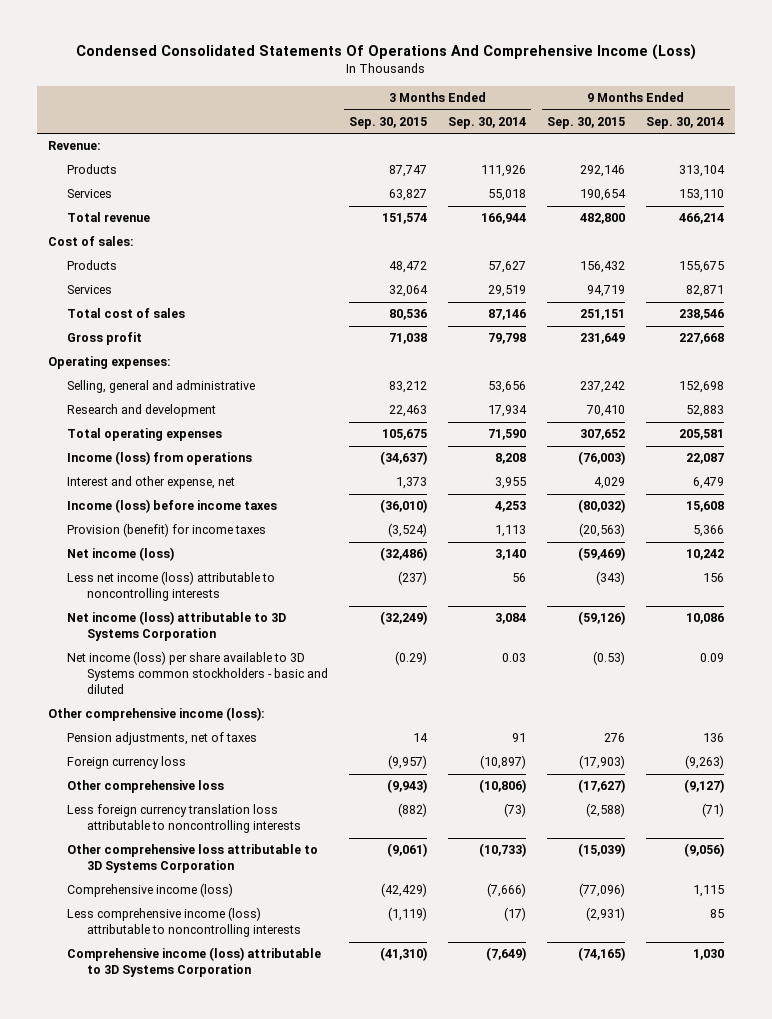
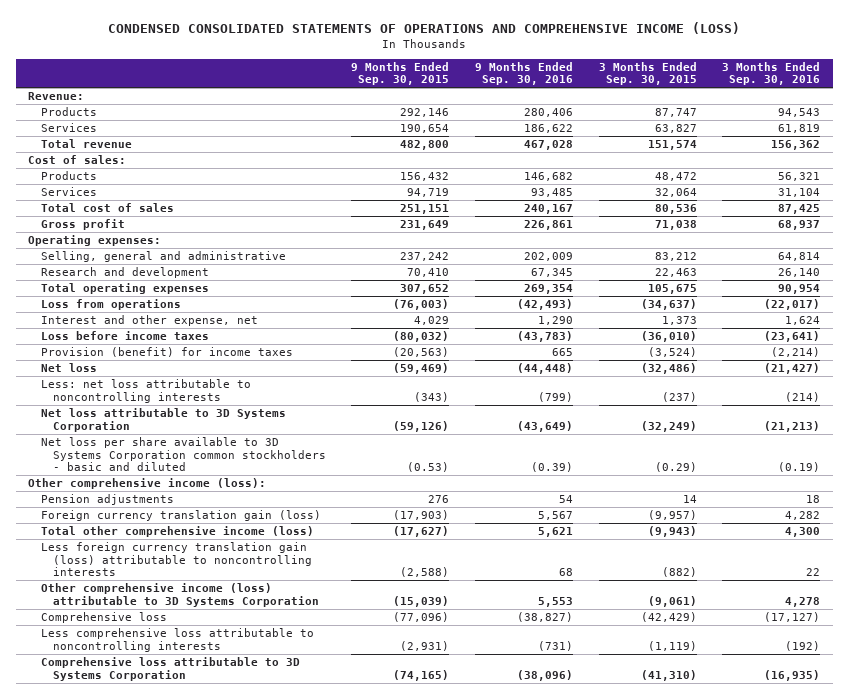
- Condensed Consolidated Statements Of Operations And Comprehensive Income (Loss)
+ CONDENSED CONSOLIDATED STATEMENTS OF OPERATIONS AND COMPREHENSIVE INCOME (LOSS)
- | 3 Months Ended Sep. 30, 2015 | 3 Months Ended Sep. 30, 2014 | 9 Months Ended Sep. 30, 2015 | 9 Months Ended Sep. 30, 2014
+ | 9 Months Ended Sep. 30, 2015 | 9 Months Ended Sep. 30, 2016 | 3 Months Ended Sep. 30, 2015 | 3 Months Ended Sep. 30, 2016
- Income (loss) from operations | (34,637) | 8,208 | (76,003) | 22,087
+ Loss from operations | (76,003) | (42,493) | (34,637) | (22,017)
- Income (loss) before income taxes | (36,010) | 4,253 | (80,032) | 15,608
+ Loss before income taxes | (80,032) | (43,783) | (36,010) | (23,641)
- Net income (loss) | (32,486) | 3,140 | (59,469) | 10,242
- Less net income (loss) attributable to noncontrolling interests | (237) | 56 | (343) | 156
- Net income (loss) attributable to 3D Systems Corporation | (32,249) | 3,084 | (59,126) | 10,086
- Net income (loss) per share available to 3D Systems common stockholders - basic and diluted | (0.29) | 0.03 | (0.53) | 0.09
+ Net loss | (59,469) | (44,448) | (32,486) | (21,427)
+ Less: net loss attributable to noncontrolling interests | (343) | (799) | (237) | (214)
+ Net loss attributable to 3D Systems Corporation | (59,126) | (43,649) | (32,249) | (21,213)
+ Net loss per share available to 3D Systems Corporation common stockholders - basic and diluted | (0.53) | (0.39) | (0.29) | (0.19)
- Pension adjustments, net of taxes | 14 | 91 | 276 | 136
- Foreign currency loss | (9,957) | (10,897) | (17,903) | (9,263)
- Other comprehensive loss | (9,943) | (10,806) | (17,627) | (9,127)
- Less foreign currency translation loss attributable to noncontrolling interests | (882) | (73) | (2,588) | (71)
- Other comprehensive loss attributable to 3D Systems Corporation | (9,061) | (10,733) | (15,039) | (9,056)
- Comprehensive income (loss) | (42,429) | (7,666) | (77,096) | 1,115
- Less comprehensive income (loss) attributable to noncontrolling interests | (1,119) | (17) | (2,931) | 85
- Comprehensive income (loss) attributable to 3D Systems Corporation | (41,310) | (7,649) | (74,165) | 1,030
+ Pension adjustments | 276 | 54 | 14 | 18
+ Foreign currency translation gain (loss) | (17,903) | 5,567 | (9,957) | 4,282
+ Total other comprehensive income (loss) | (17,627) | 5,621 | (9,943) | 4,300
+ Less foreign currency translation gain (loss) attributable to noncontrolling interests | (2,588) | 68 | (882) | 22
+ Other comprehensive income (loss) attributable to 3D Systems Corporation | (15,039) | 5,553 | (9,061) | 4,278
+ Comprehensive loss | (77,096) | (38,827) | (42,429) | (17,127)
+ Less comprehensive loss attributable to noncontrolling interests | (2,931) | (731) | (1,119) | (192)
+ Comprehensive loss attributable to 3D Systems Corporation | (74,165) | (38,096) | (41,310) | (16,935)

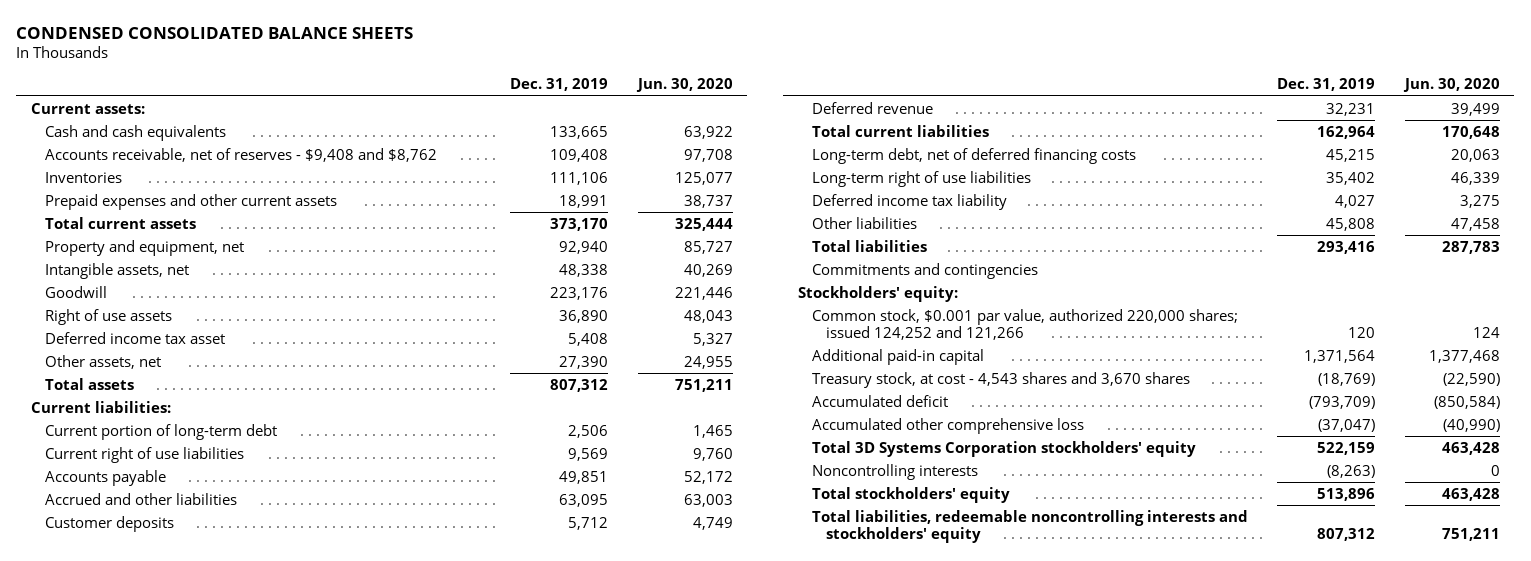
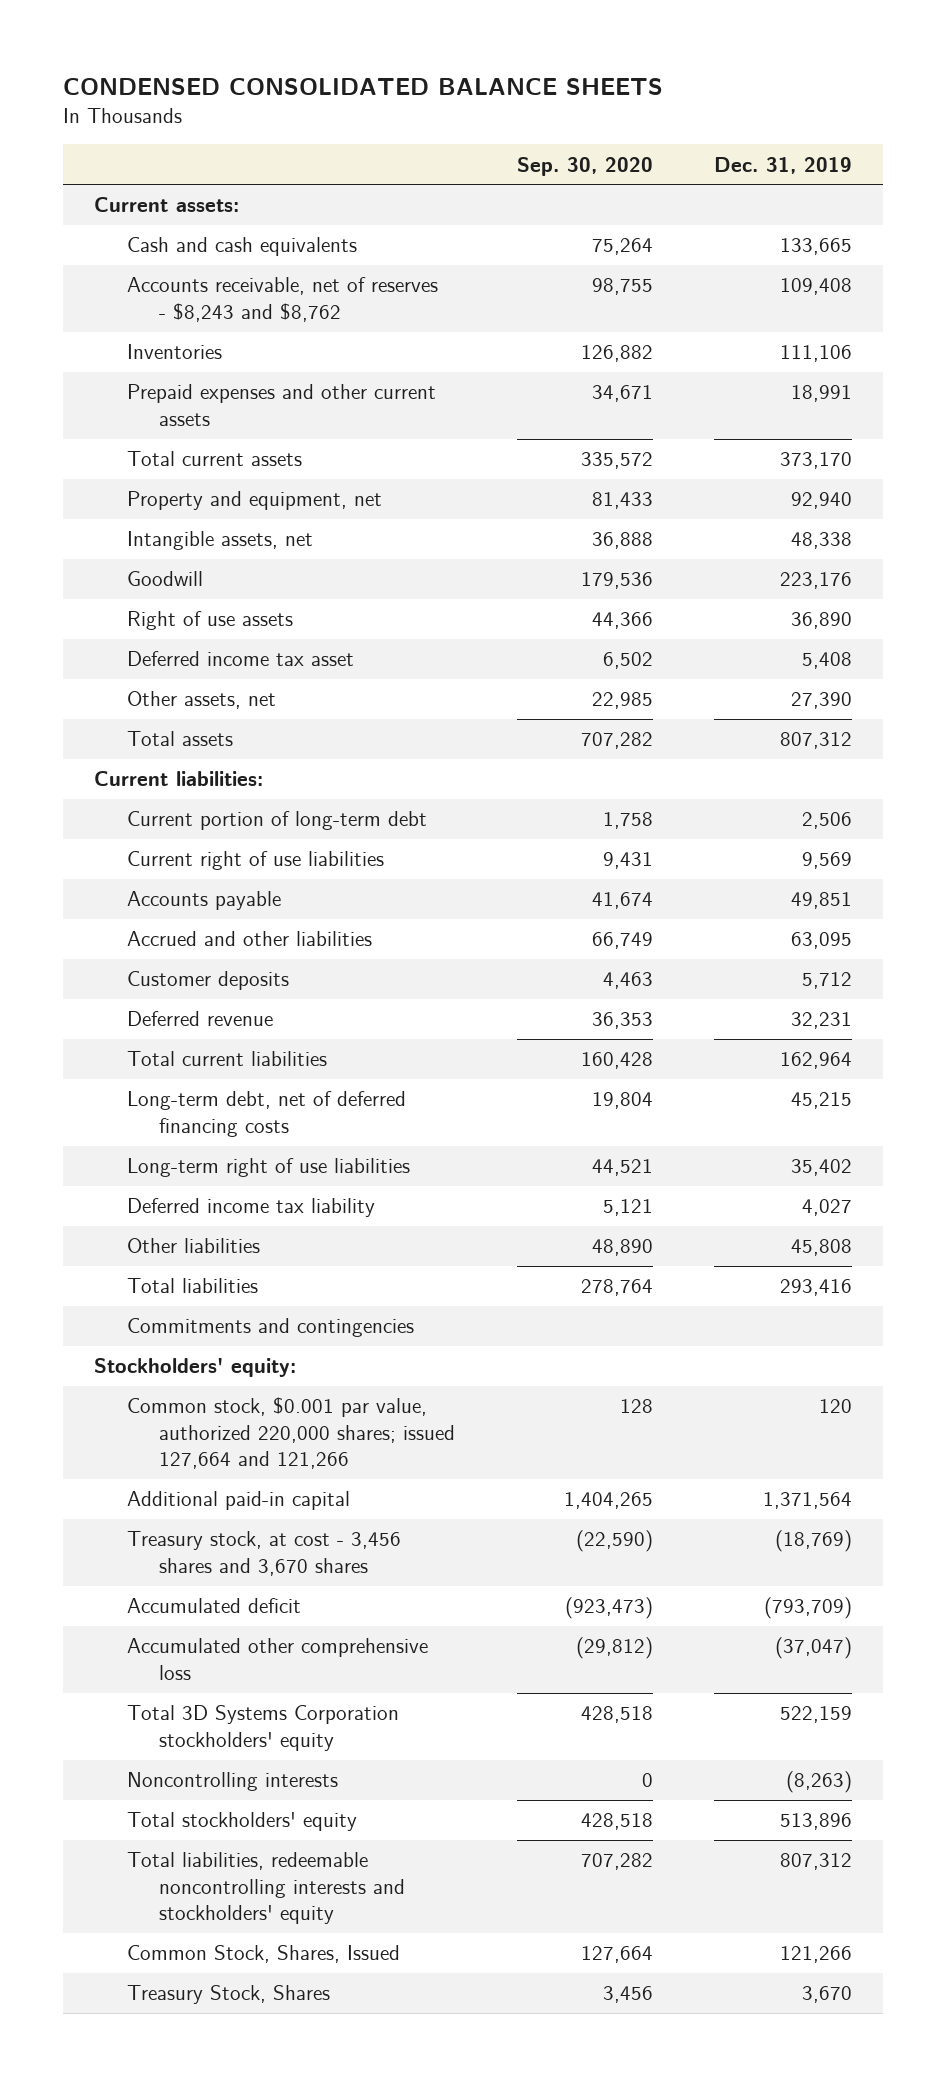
- | Dec. 31, 2019 | Jun. 30, 2020
+ | Sep. 30, 2020 | Dec. 31, 2019
- Accounts receivable, net of reserves - $9,408 and $8,762 | 109,408 | 97,708
+ Accounts receivable, net of reserves - $8,243 and $8,762 | 98,755 | 109,408
- Common stock, $0.001 par value, authorized 220,000 shares; issued 124,252 and 121,266 | 120 | 124
+ Common stock, $0.001 par value, authorized 220,000 shares; issued 127,664 and 121,266 | 128 | 120
- Treasury stock, at cost - 4,543 shares and 3,670 shares | (18,769) | (22,590)
+ Treasury stock, at cost - 3,456 shares and 3,670 shares | (22,590) | (18,769)
+ Common Stock, Shares, Issued | 127,664 | 121,266
+ Treasury Stock, Shares | 3,456 | 3,670

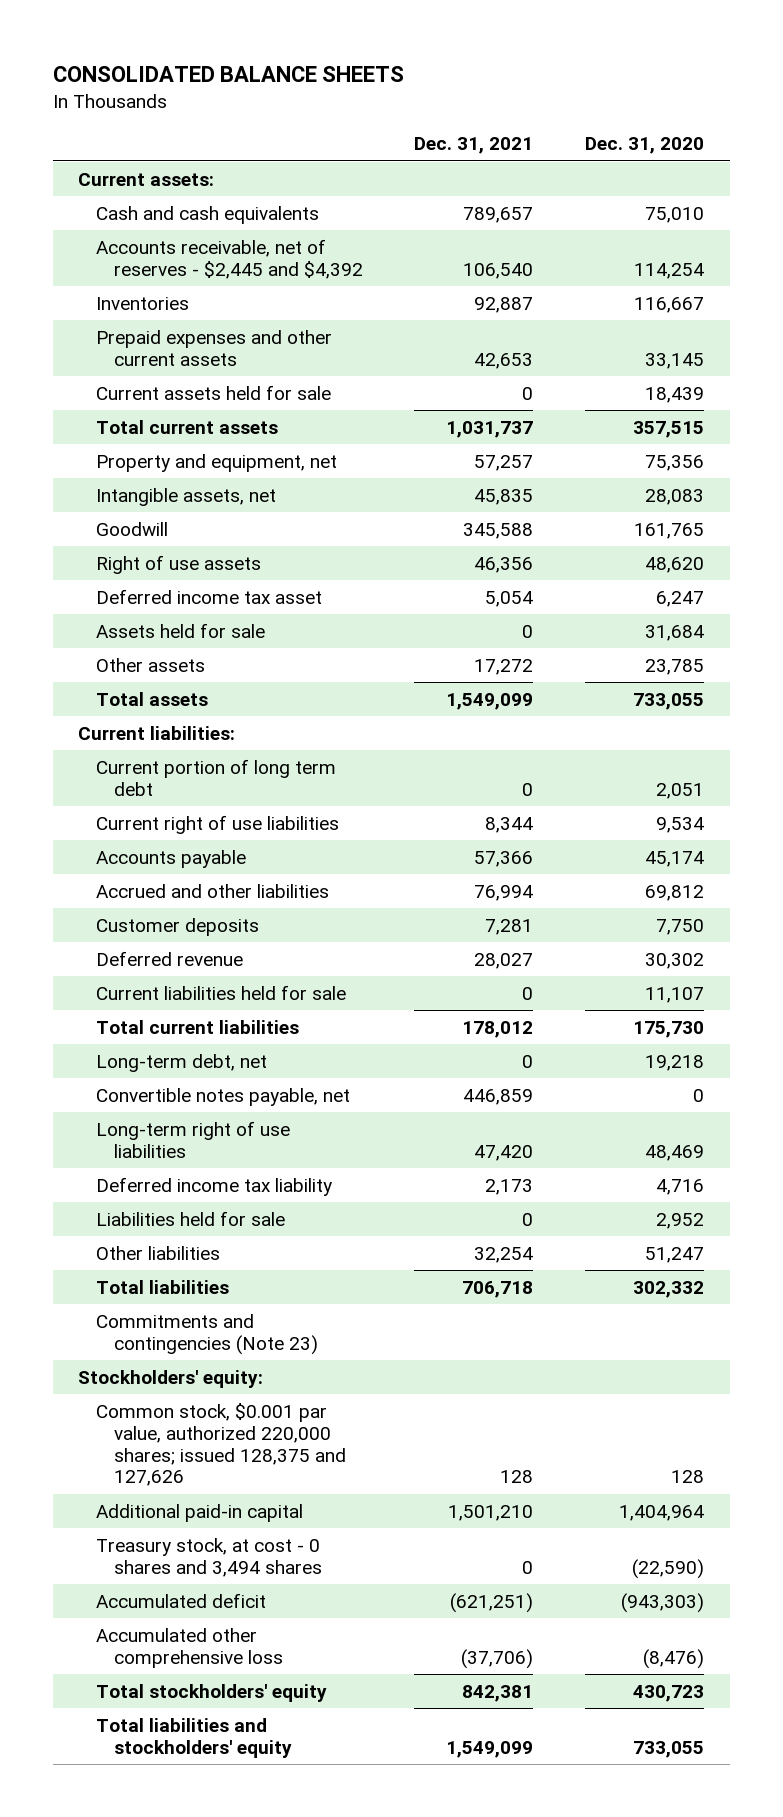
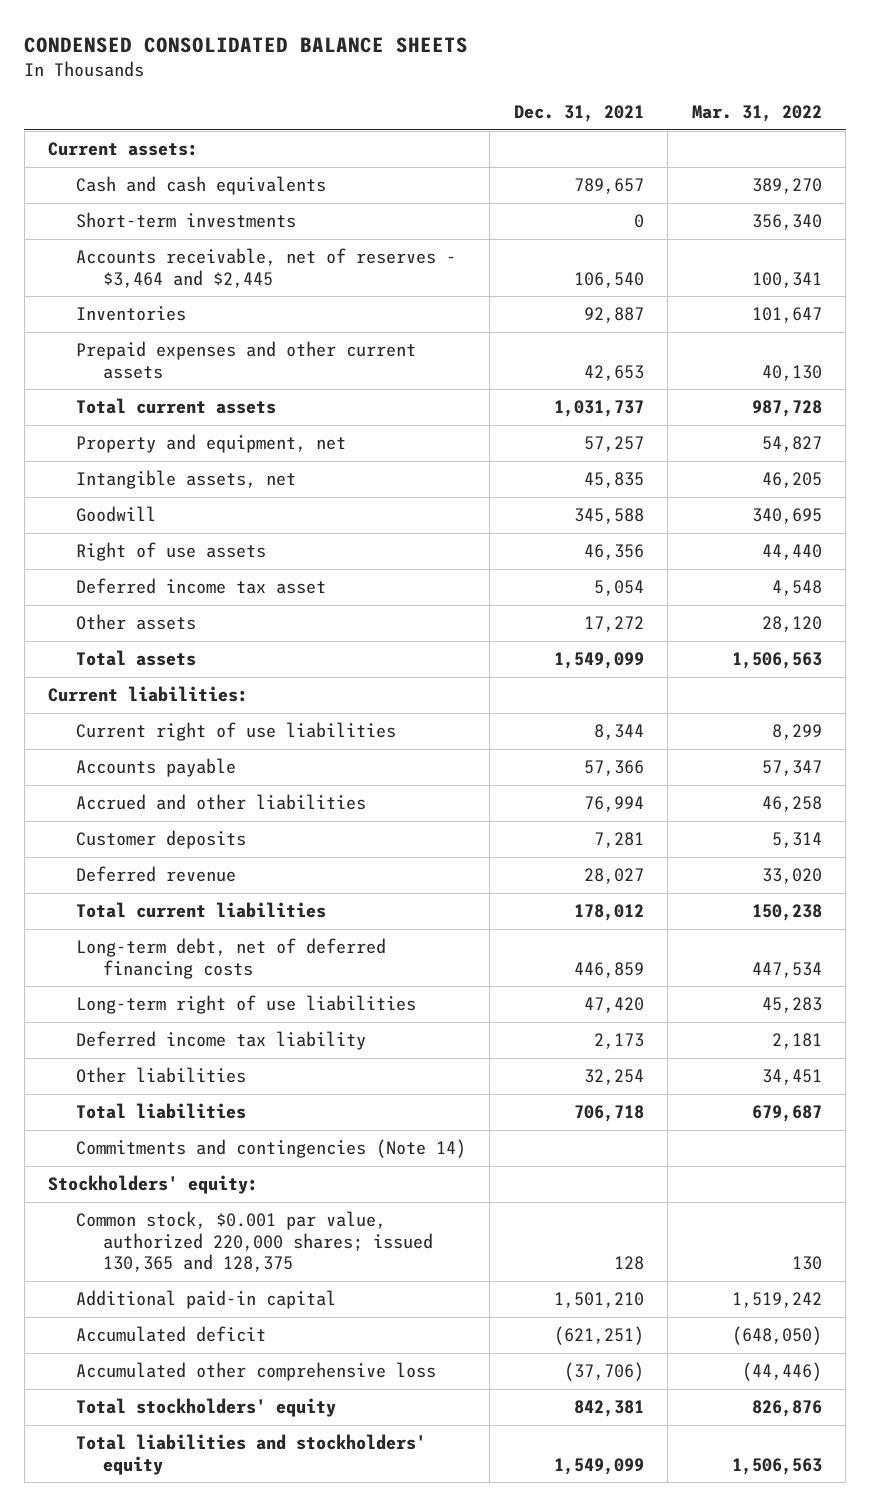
- CONSOLIDATED BALANCE SHEETS
+ CONDENSED CONSOLIDATED BALANCE SHEETS
- | Dec. 31, 2021 | Dec. 31, 2020
+ | Dec. 31, 2021 | Mar. 31, 2022
- Accounts receivable, net of reserves - $2,445 and $4,392 | 106,540 | 114,254
+ Short-term investments | 0 | 356,340
+ Accounts receivable, net of reserves - $3,464 and $2,445 | 106,540 | 100,341
- Current assets held for sale | 0 | 18,439
- Assets held for sale | 0 | 31,684
- Current portion of long term debt | 0 | 2,051
- Current liabilities held for sale | 0 | 11,107
- Long-term debt, net | 0 | 19,218
- Convertible notes payable, net | 446,859 | 0
+ Long-term debt, net of deferred financing costs | 446,859 | 447,534
- Liabilities held for sale | 0 | 2,952
- Commitments and contingencies (Note 23)
+ Commitments and contingencies (Note 14)
- Common stock, $0.001 par value, authorized 220,000 shares; issued 128,375 and 127,626 | 128 | 128
+ Common stock, $0.001 par value, authorized 220,000 shares; issued 130,365 and 128,375 | 128 | 130
- Treasury stock, at cost - 0 shares and 3,494 shares | 0 | (22,590)

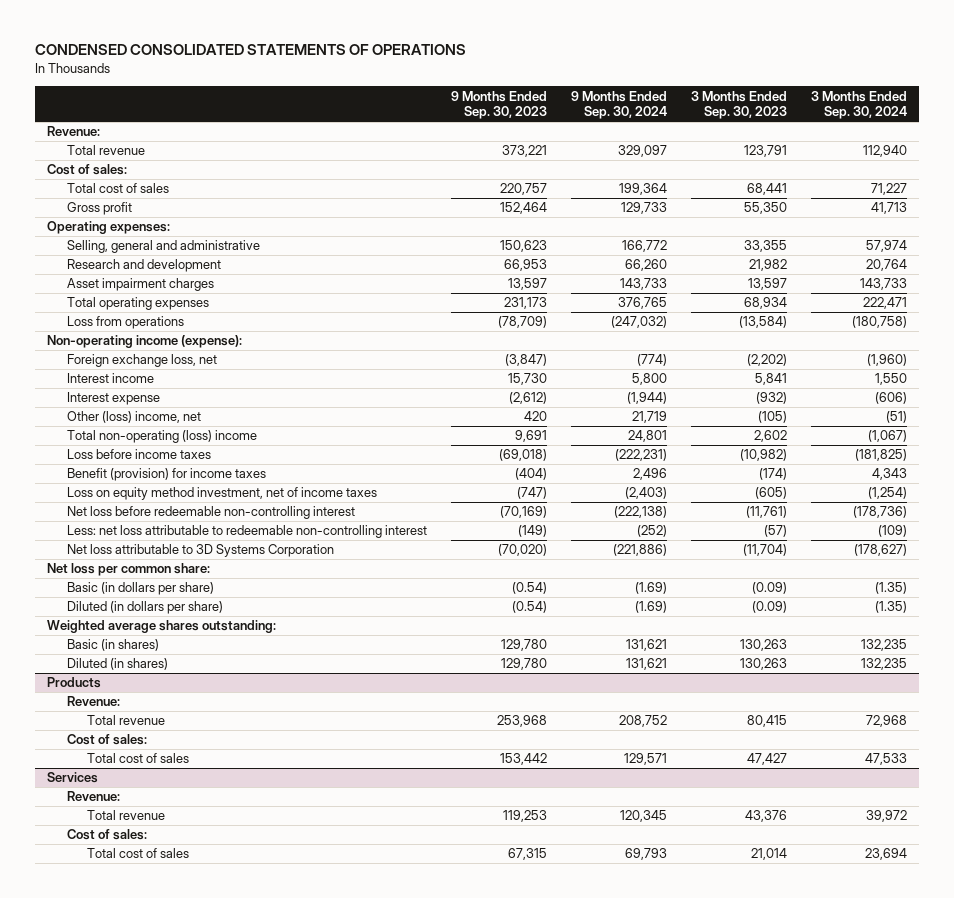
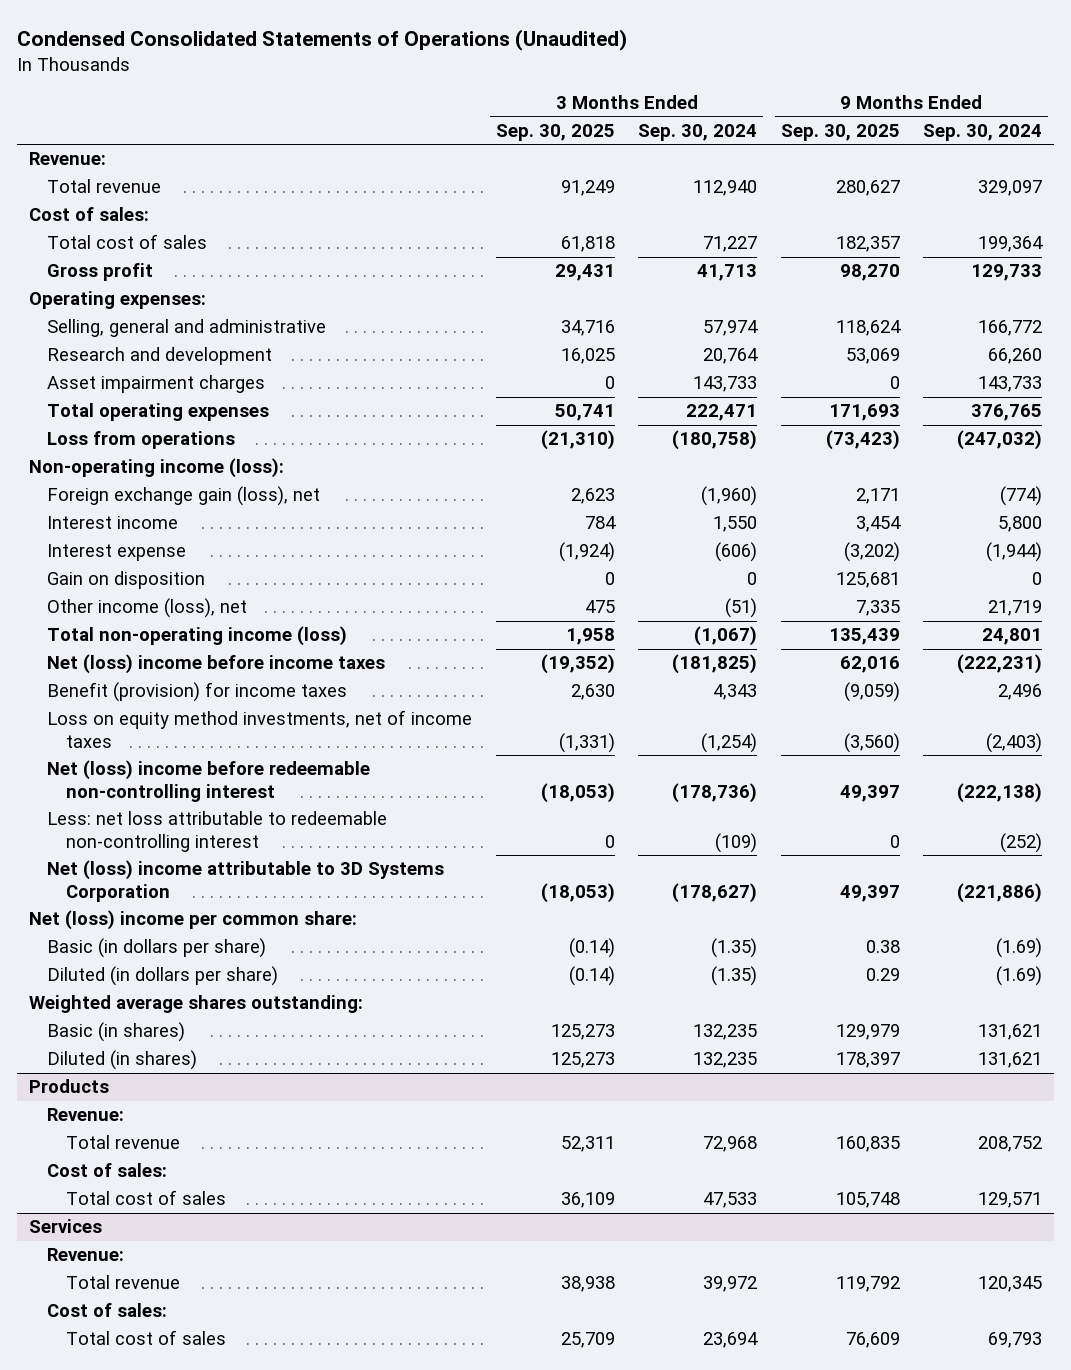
- CONDENSED CONSOLIDATED STATEMENTS OF OPERATIONS
+ Condensed Consolidated Statements of Operations (Unaudited)
- | 9 Months Ended Sep. 30, 2023 | 9 Months Ended Sep. 30, 2024 | 3 Months Ended Sep. 30, 2023 | 3 Months Ended Sep. 30, 2024
+ | 3 Months Ended Sep. 30, 2025 | 3 Months Ended Sep. 30, 2024 | 9 Months Ended Sep. 30, 2025 | 9 Months Ended Sep. 30, 2024
- Non-operating income (expense):
- Foreign exchange loss, net | (3,847) | (774) | (2,202) | (1,960)
+ Non-operating income (loss):
+ Foreign exchange gain (loss), net | 2,623 | (1,960) | 2,171 | (774)
- Other (loss) income, net | 420 | 21,719 | (105) | (51)
- Total non-operating (loss) income | 9,691 | 24,801 | 2,602 | (1,067)
- Loss before income taxes | (69,018) | (222,231) | (10,982) | (181,825)
+ Gain on disposition | 0 | 0 | 125,681 | 0
+ Other income (loss), net | 475 | (51) | 7,335 | 21,719
+ Total non-operating income (loss) | 1,958 | (1,067) | 135,439 | 24,801
+ Net (loss) income before income taxes | (19,352) | (181,825) | 62,016 | (222,231)
- Loss on equity method investment, net of income taxes | (747) | (2,403) | (605) | (1,254)
- Net loss before redeemable non-controlling interest | (70,169) | (222,138) | (11,761) | (178,736)
+ Loss on equity method investments, net of income taxes | (1,331) | (1,254) | (3,560) | (2,403)
+ Net (loss) income before redeemable non-controlling interest | (18,053) | (178,736) | 49,397 | (222,138)
- Net loss attributable to 3D Systems Corporation | (70,020) | (221,886) | (11,704) | (178,627)
- Net loss per common share:
+ Net (loss) income attributable to 3D Systems Corporation | (18,053) | (178,627) | 49,397 | (221,886)
+ Net (loss) income per common share:

